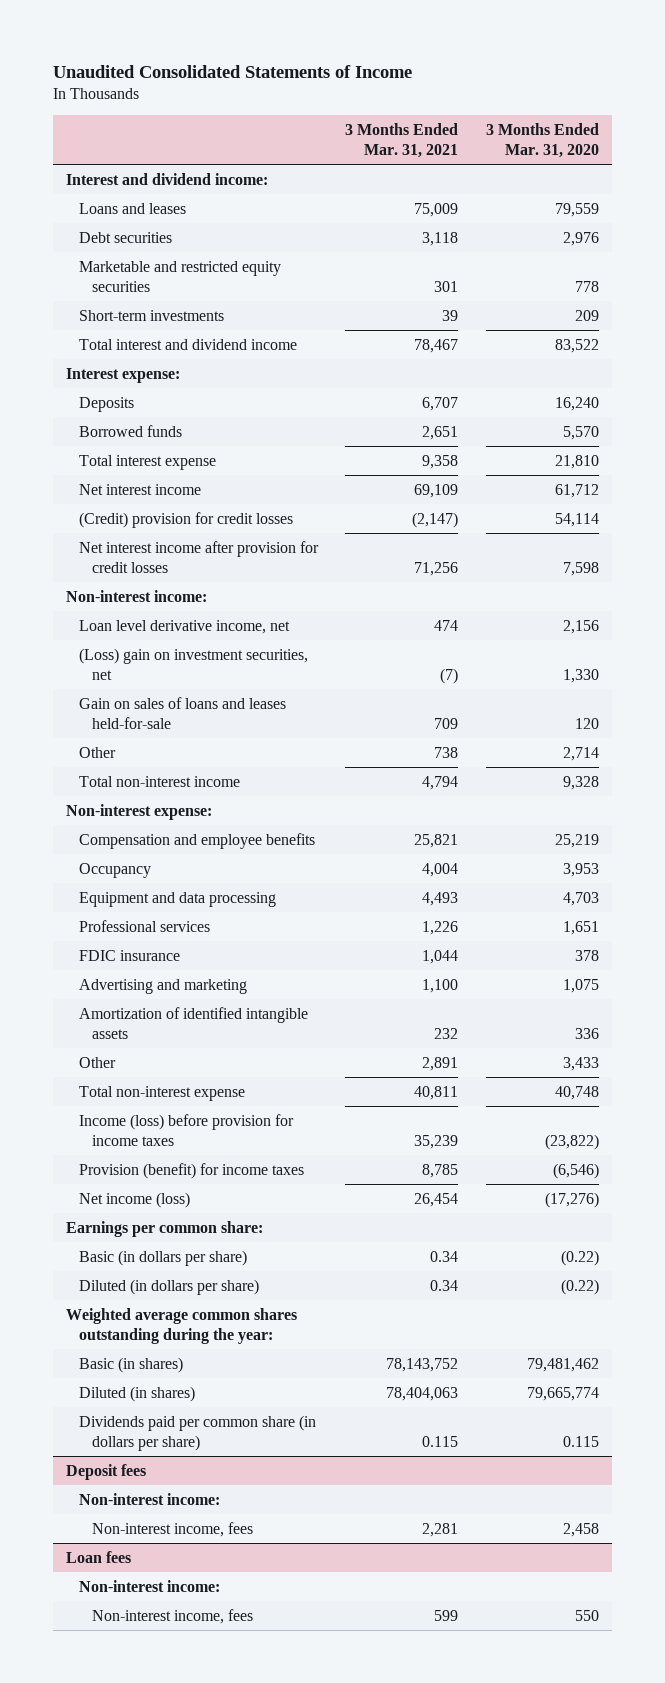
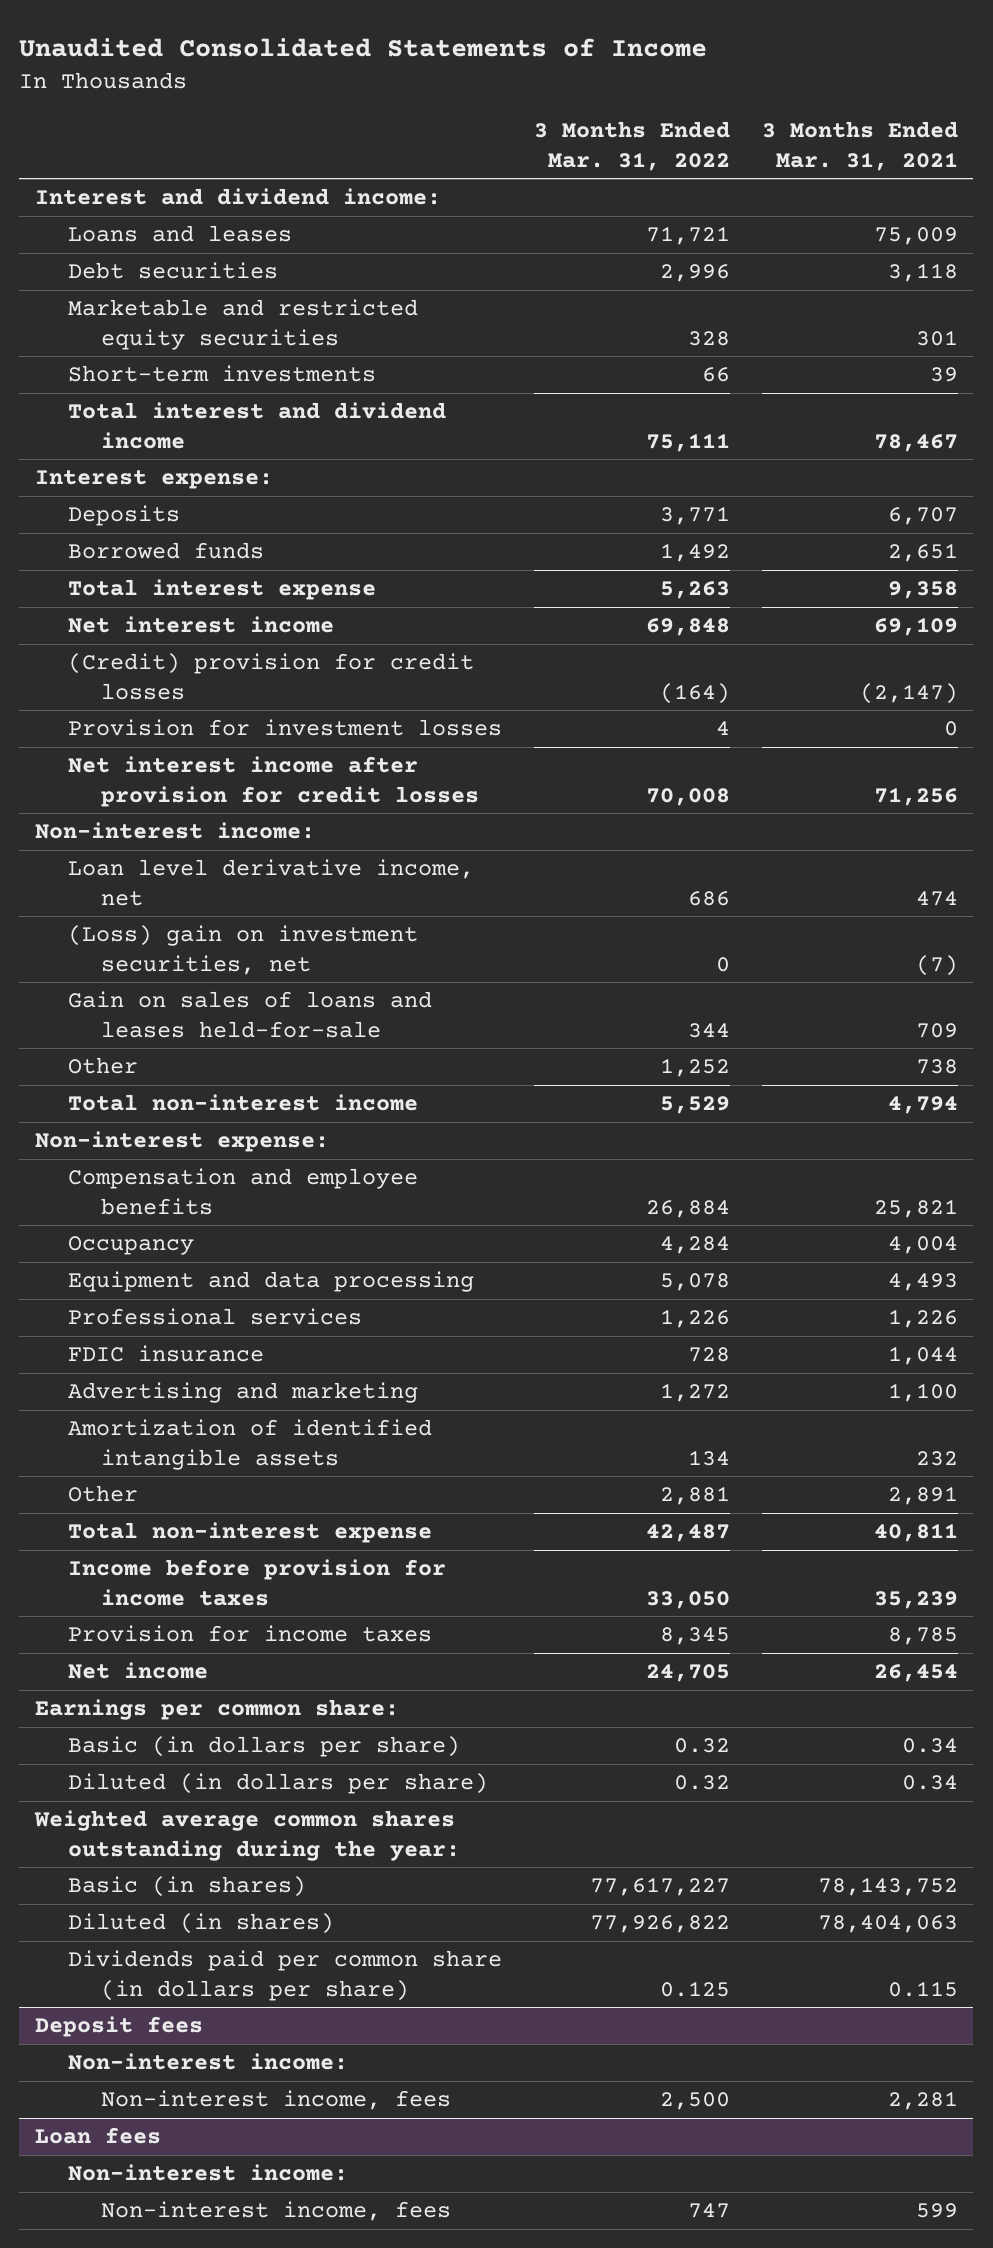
- | 3 Months Ended Mar. 31, 2021 | 3 Months Ended Mar. 31, 2020
+ | 3 Months Ended Mar. 31, 2022 | 3 Months Ended Mar. 31, 2021
+ Provision for investment losses | 4 | 0
- Income (loss) before provision for income taxes | 35,239 | (23,822)
- Provision (benefit) for income taxes | 8,785 | (6,546)
- Net income (loss) | 26,454 | (17,276)
+ Income before provision for income taxes | 33,050 | 35,239
+ Provision for income taxes | 8,345 | 8,785
+ Net income | 24,705 | 26,454

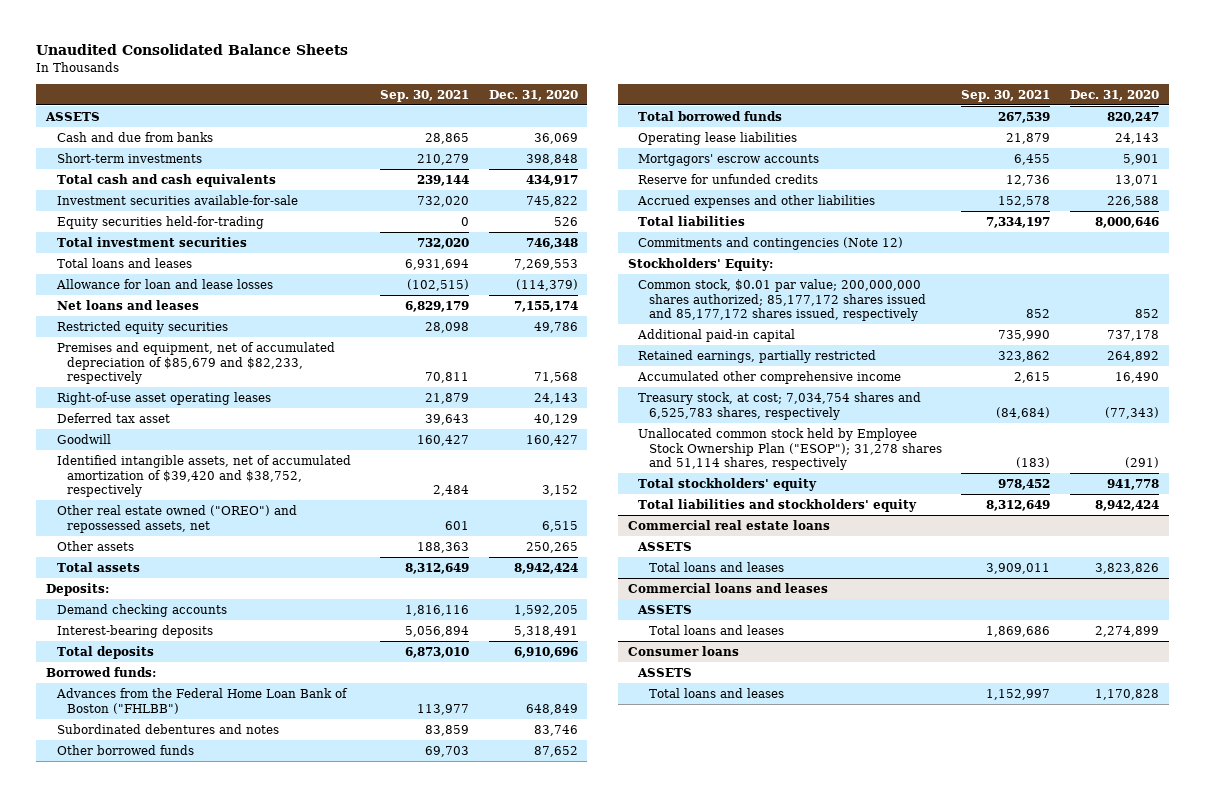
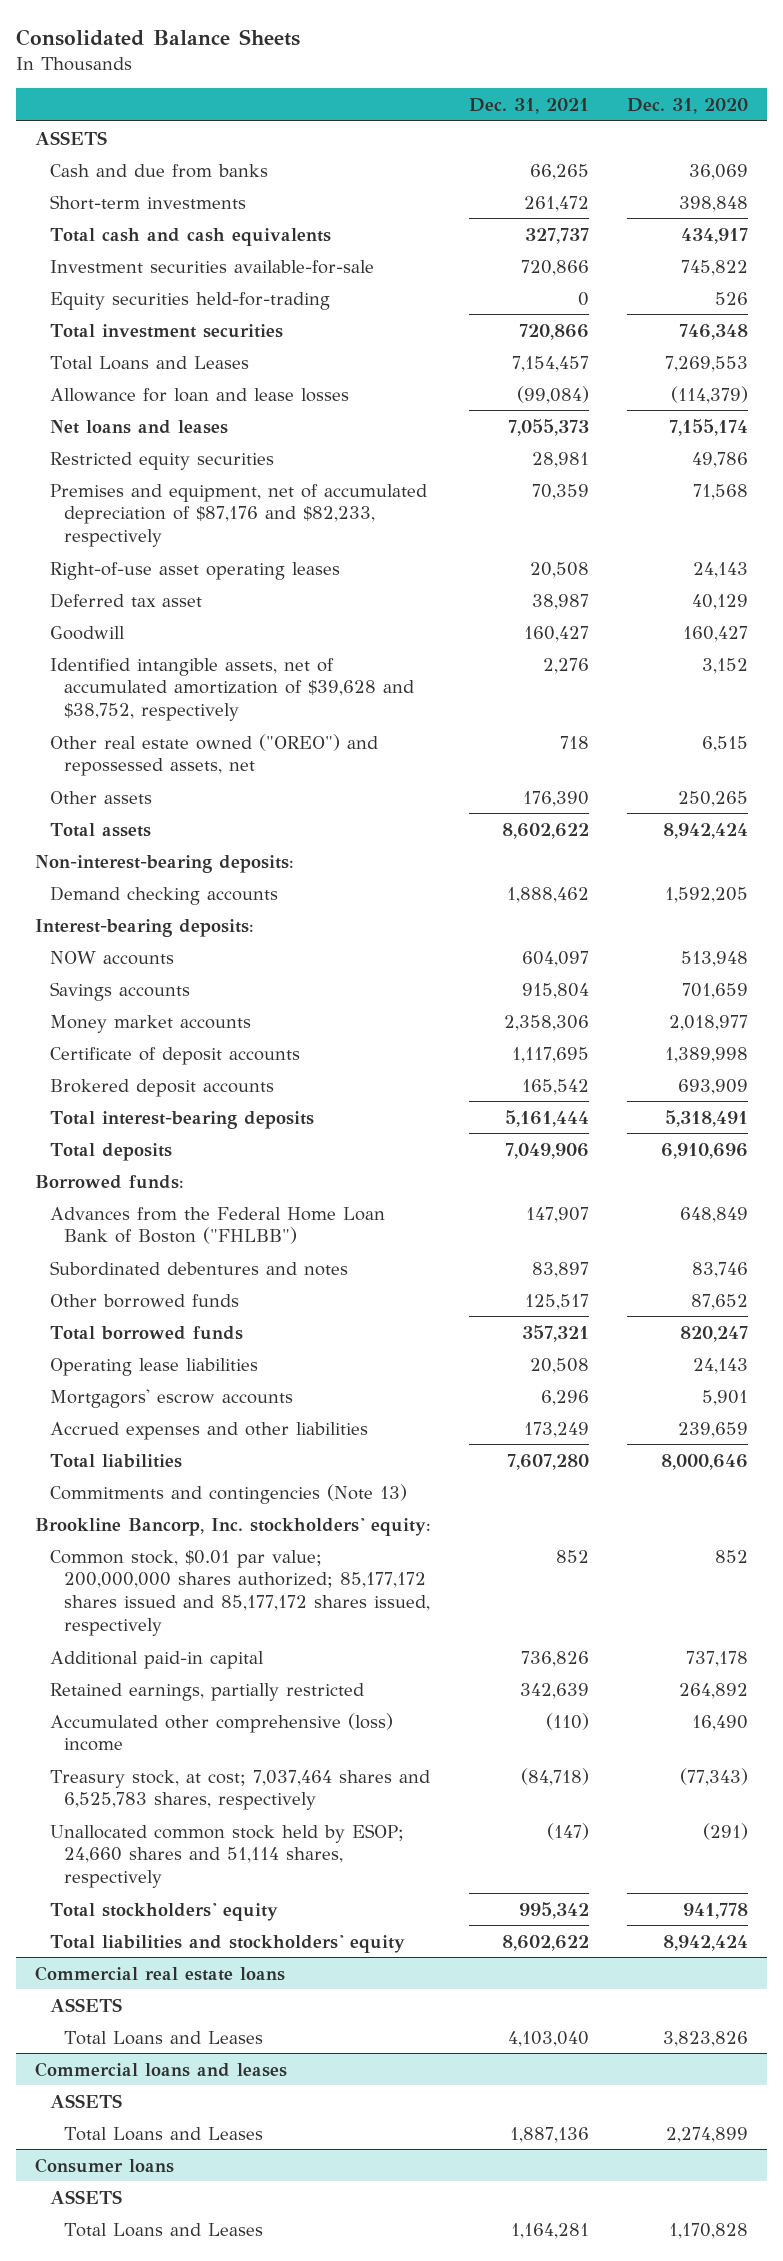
- Unaudited Consolidated Balance Sheets
+ Consolidated Balance Sheets
- | Sep. 30, 2021 | Dec. 31, 2020
+ | Dec. 31, 2021 | Dec. 31, 2020
- Total loans and leases | 6,931,694 | 7,269,553
+ Total Loans and Leases | 7,154,457 | 7,269,553
- Premises and equipment, net of accumulated depreciation of $85,679 and $82,233, respectively | 70,811 | 71,568
+ Premises and equipment, net of accumulated depreciation of $87,176 and $82,233, respectively | 70,359 | 71,568
- Identified intangible assets, net of accumulated amortization of $39,420 and $38,752, respectively | 2,484 | 3,152
+ Identified intangible assets, net of accumulated amortization of $39,628 and $38,752, respectively | 2,276 | 3,152
- Deposits:
+ Non-interest-bearing deposits:
- Interest-bearing deposits | 5,056,894 | 5,318,491
+ Interest-bearing deposits:
+ NOW accounts | 604,097 | 513,948
+ Savings accounts | 915,804 | 701,659
+ Money market accounts | 2,358,306 | 2,018,977
+ Certificate of deposit accounts | 1,117,695 | 1,389,998
+ Brokered deposit accounts | 165,542 | 693,909
+ Total interest-bearing deposits | 5,161,444 | 5,318,491
- Reserve for unfunded credits | 12,736 | 13,071
- Accrued expenses and other liabilities | 152,578 | 226,588
+ Accrued expenses and other liabilities | 173,249 | 239,659
- Commitments and contingencies (Note 12)
- Stockholders' Equity:
+ Commitments and contingencies (Note 13)
+ Brookline Bancorp, Inc. stockholders' equity:
- Accumulated other comprehensive income | 2,615 | 16,490
- Treasury stock, at cost; 7,034,754 shares and 6,525,783 shares, respectively | (84,684) | (77,343)
- Unallocated common stock held by Employee Stock Ownership Plan ("ESOP"); 31,278 shares and 51,114 shares, respectively | (183) | (291)
+ Accumulated other comprehensive (loss) income | (110) | 16,490
+ Treasury stock, at cost; 7,037,464 shares and 6,525,783 shares, respectively | (84,718) | (77,343)
+ Unallocated common stock held by ESOP; 24,660 shares and 51,114 shares, respectively | (147) | (291)
@ Commercial real estate loans
- Total loans and leases | 3,909,011 | 3,823,826
+ Total Loans and Leases | 4,103,040 | 3,823,826
@ Commercial loans and leases
- Total loans and leases | 1,869,686 | 2,274,899
+ Total Loans and Leases | 1,887,136 | 2,274,899
@ Consumer loans
- Total loans and leases | 1,152,997 | 1,170,828
+ Total Loans and Leases | 1,164,281 | 1,170,828

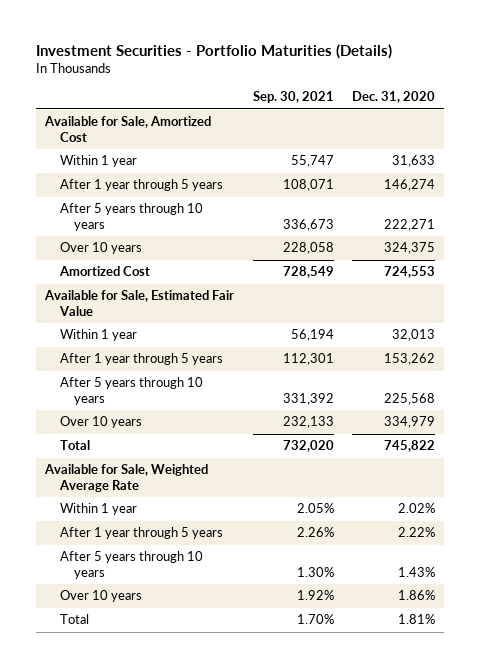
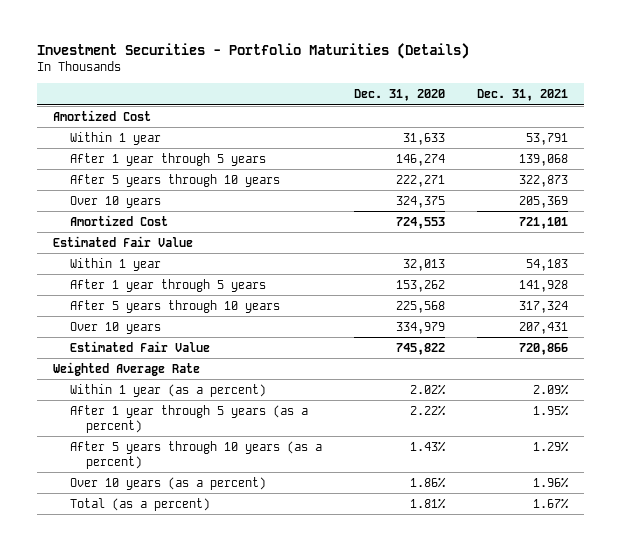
- | Sep. 30, 2021 | Dec. 31, 2020
+ | Dec. 31, 2020 | Dec. 31, 2021
- Available for Sale, Amortized Cost
+ Amortized Cost
- Available for Sale, Estimated Fair Value
+ Estimated Fair Value
- Total | 732,020 | 745,822
- Available for Sale, Weighted Average Rate
- Within 1 year | 2.05% | 2.02%
- After 1 year through 5 years | 2.26% | 2.22%
- After 5 years through 10 years | 1.30% | 1.43%
- Over 10 years | 1.92% | 1.86%
- Total | 1.70% | 1.81%
+ Estimated Fair Value | 745,822 | 720,866
+ Weighted Average Rate
+ Within 1 year (as a percent) | 2.02% | 2.09%
+ After 1 year through 5 years (as a percent) | 2.22% | 1.95%
+ After 5 years through 10 years (as a percent) | 1.43% | 1.29%
+ Over 10 years (as a percent) | 1.86% | 1.96%
+ Total (as a percent) | 1.81% | 1.67%

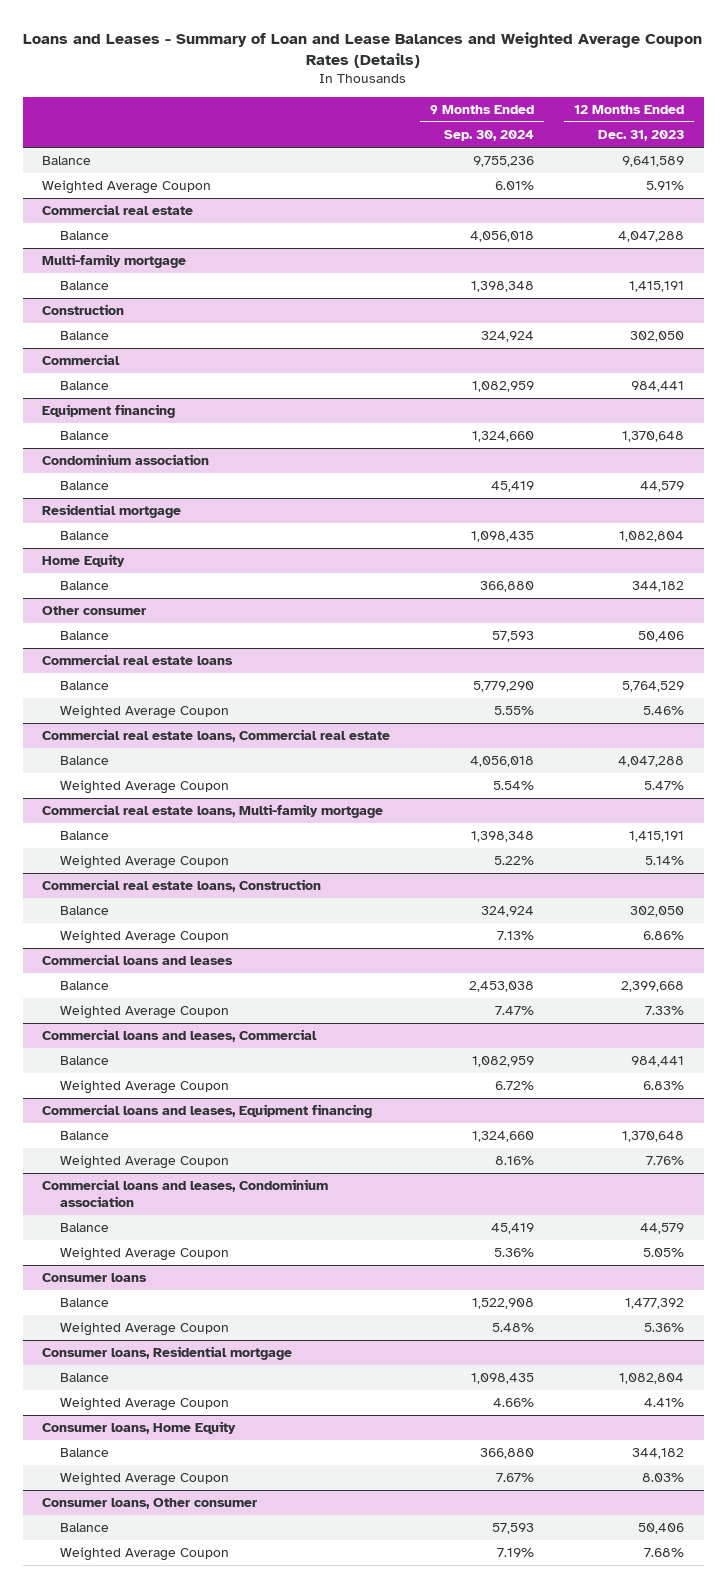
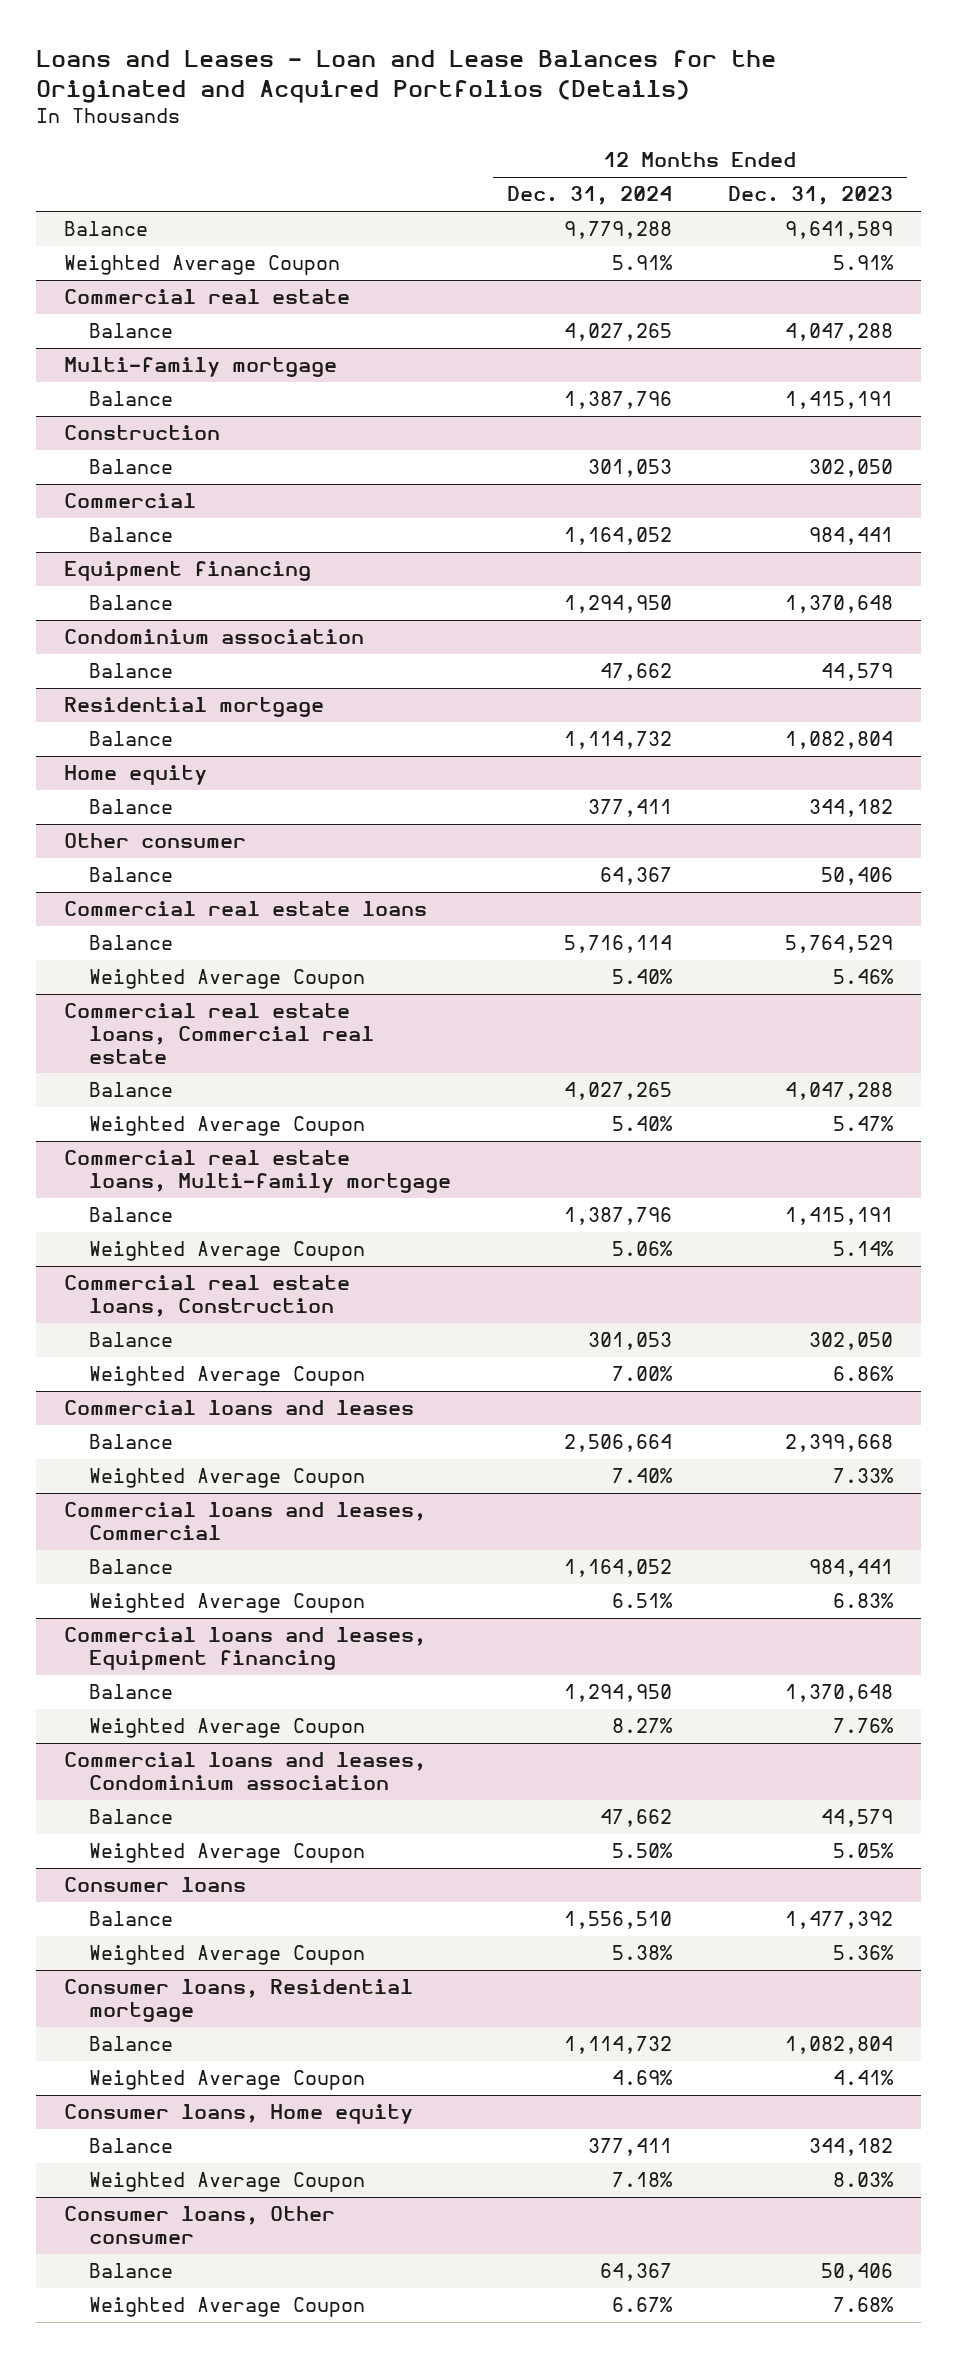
- Loans and Leases - Summary of Loan and Lease Balances and Weighted Average Coupon Rates (Details)
+ Loans and Leases - Loan and Lease Balances for the Originated and Acquired Portfolios (Details)
- | 9 Months Ended Sep. 30, 2024 | 12 Months Ended Dec. 31, 2023
+ | 12 Months Ended Dec. 31, 2024 | 12 Months Ended Dec. 31, 2023
- Home Equity
+ Home equity
- Consumer loans, Home Equity
+ Consumer loans, Home equity

